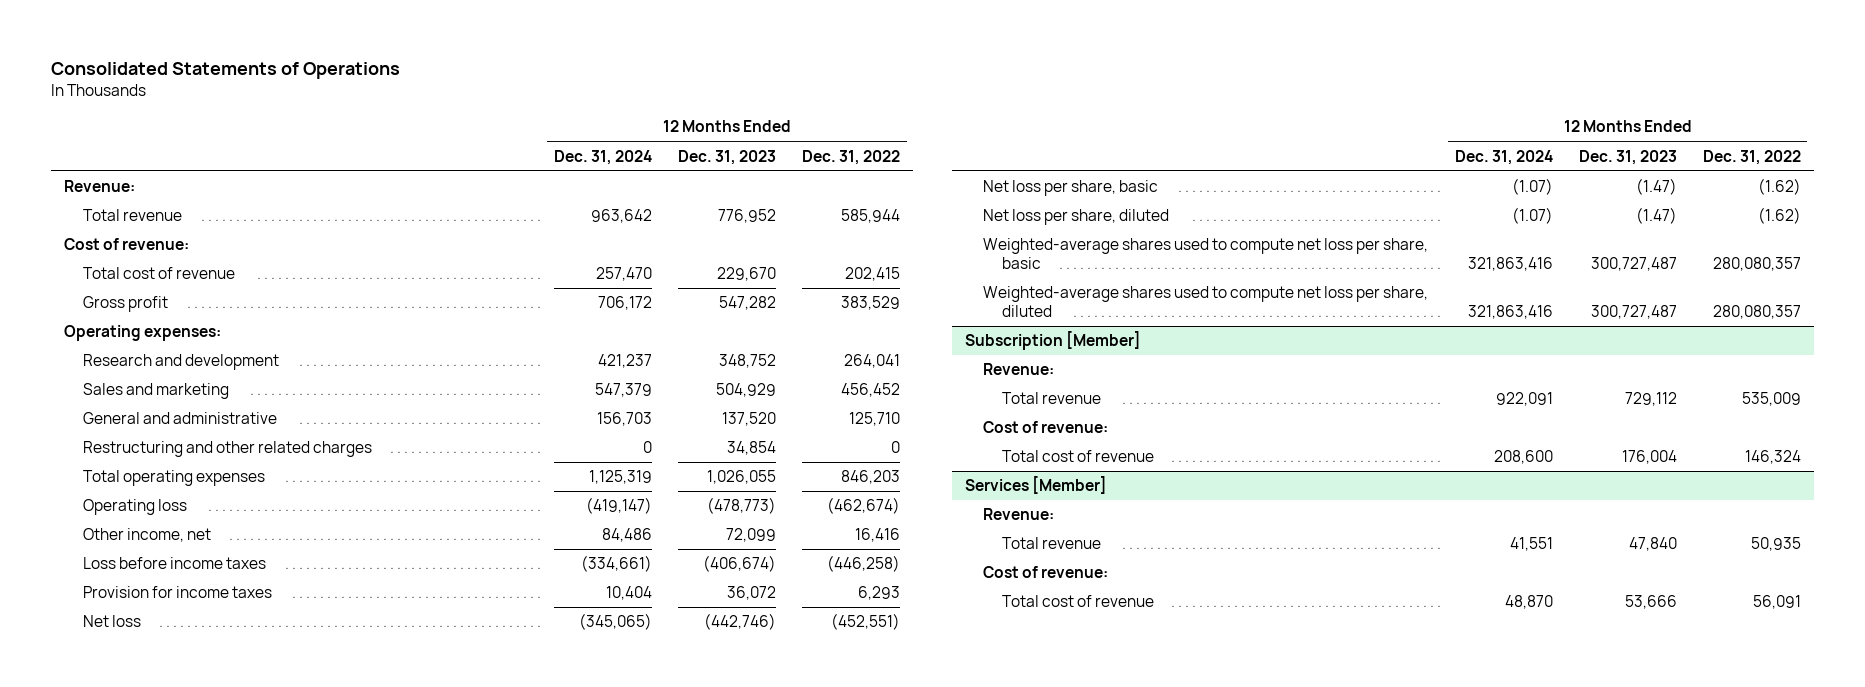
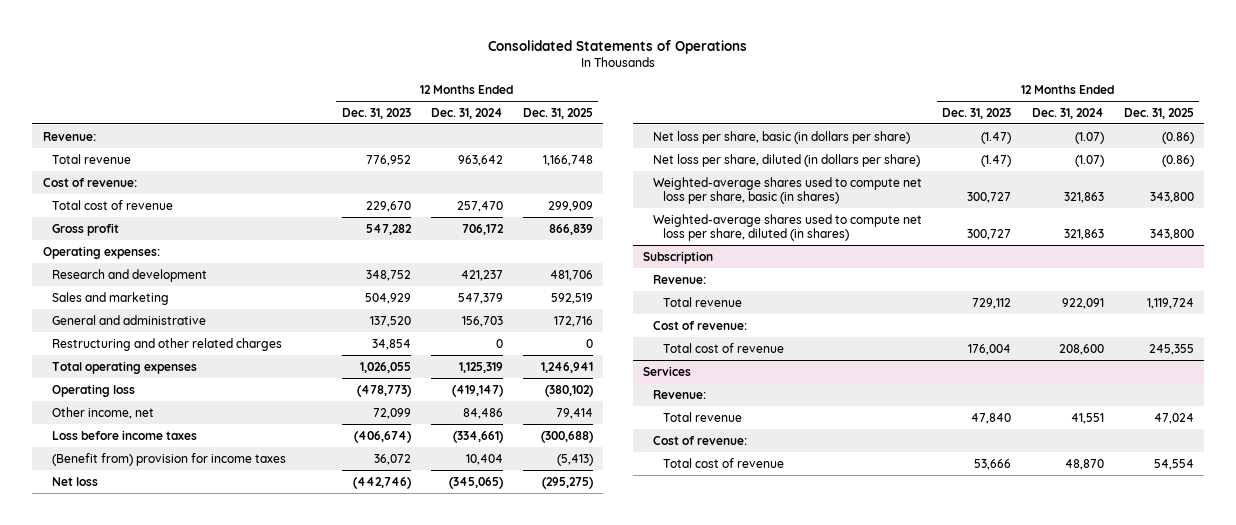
- | 12 Months Ended Dec. 31, 2024 | 12 Months Ended Dec. 31, 2023 | 12 Months Ended Dec. 31, 2022
+ | 12 Months Ended Dec. 31, 2023 | 12 Months Ended Dec. 31, 2024 | 12 Months Ended Dec. 31, 2025
- Provision for income taxes | 10,404 | 36,072 | 6,293
+ (Benefit from) provision for income taxes | 36,072 | 10,404 | (5,413)
- Net loss per share, basic | (1.07) | (1.47) | (1.62)
- Net loss per share, diluted | (1.07) | (1.47) | (1.62)
- Weighted-average shares used to compute net loss per share, basic | 321,863,416 | 300,727,487 | 280,080,357
- Weighted-average shares used to compute net loss per share, diluted | 321,863,416 | 300,727,487 | 280,080,357
- Subscription [Member]
+ Net loss per share, basic (in dollars per share) | (1.47) | (1.07) | (0.86)
+ Net loss per share, diluted (in dollars per share) | (1.47) | (1.07) | (0.86)
+ Weighted-average shares used to compute net loss per share, basic (in shares) | 300,727 | 321,863 | 343,800
+ Weighted-average shares used to compute net loss per share, diluted (in shares) | 300,727 | 321,863 | 343,800
+ Subscription
- Services [Member]
+ Services

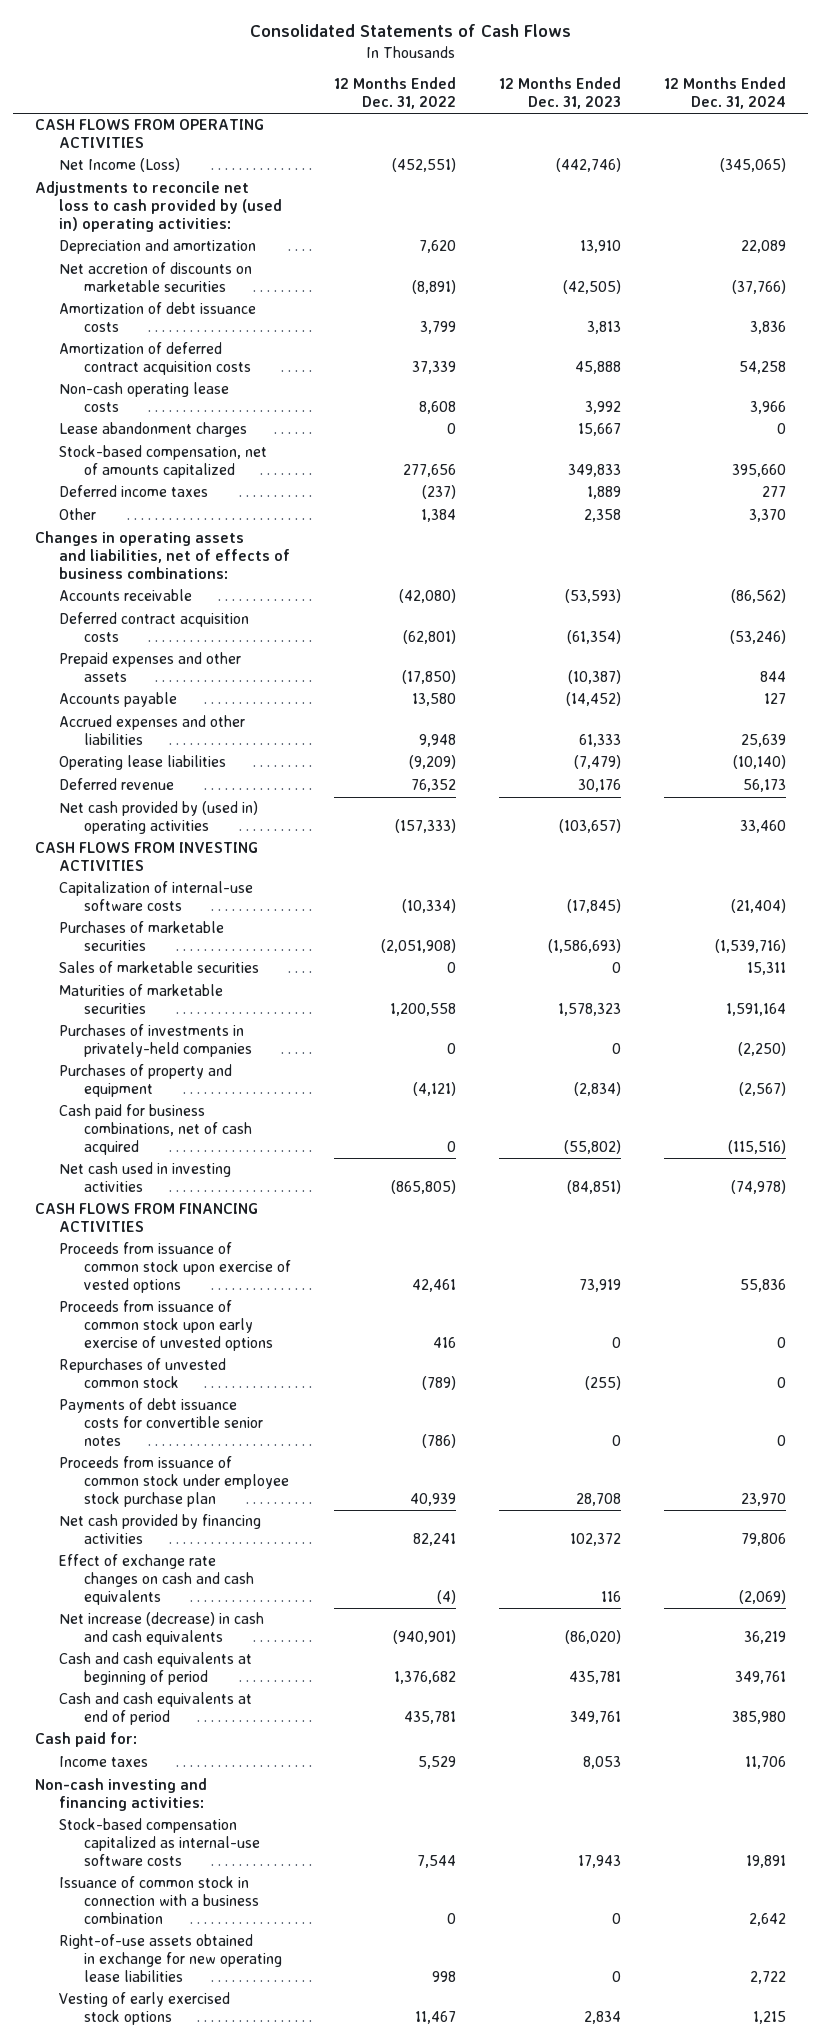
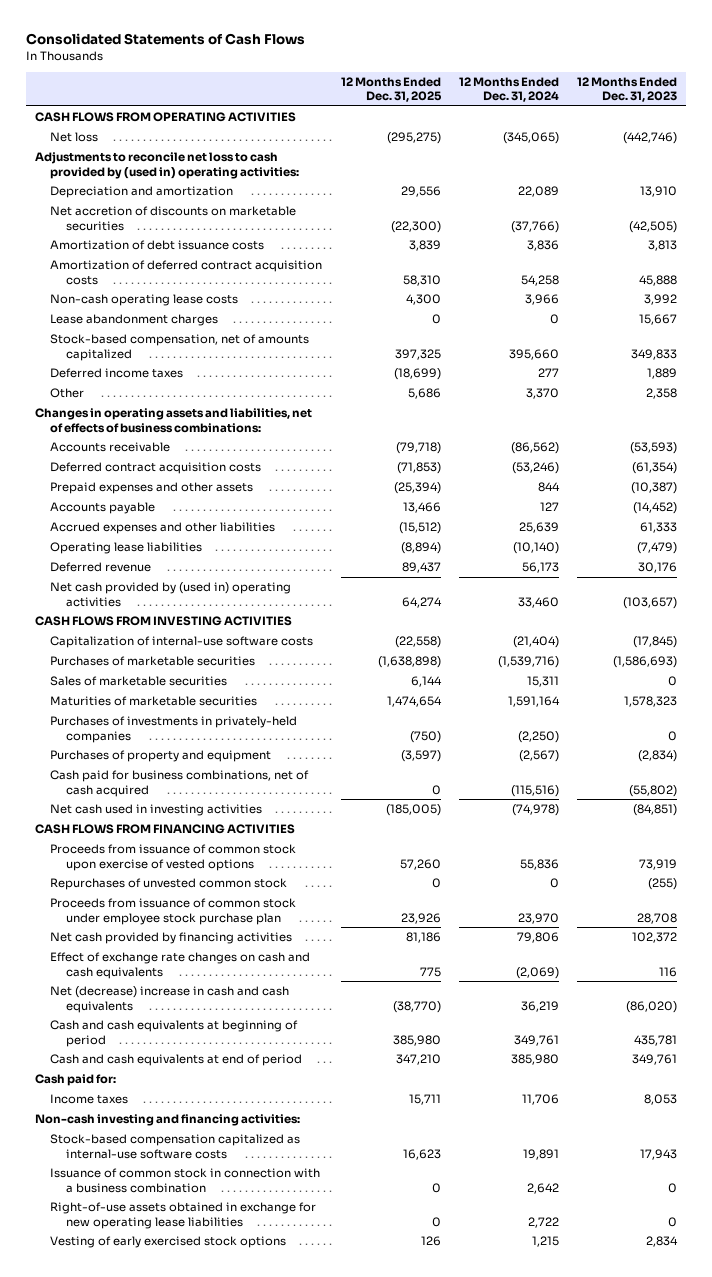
- | 12 Months Ended Dec. 31, 2022 | 12 Months Ended Dec. 31, 2023 | 12 Months Ended Dec. 31, 2024
+ | 12 Months Ended Dec. 31, 2025 | 12 Months Ended Dec. 31, 2024 | 12 Months Ended Dec. 31, 2023
- Net Income (Loss) | (452,551) | (442,746) | (345,065)
+ Net loss | (295,275) | (345,065) | (442,746)
- Proceeds from issuance of common stock upon early exercise of unvested options | 416 | 0 | 0
- Payments of debt issuance costs for convertible senior notes | (786) | 0 | 0
- Net increase (decrease) in cash and cash equivalents | (940,901) | (86,020) | 36,219
+ Net (decrease) increase in cash and cash equivalents | (38,770) | 36,219 | (86,020)

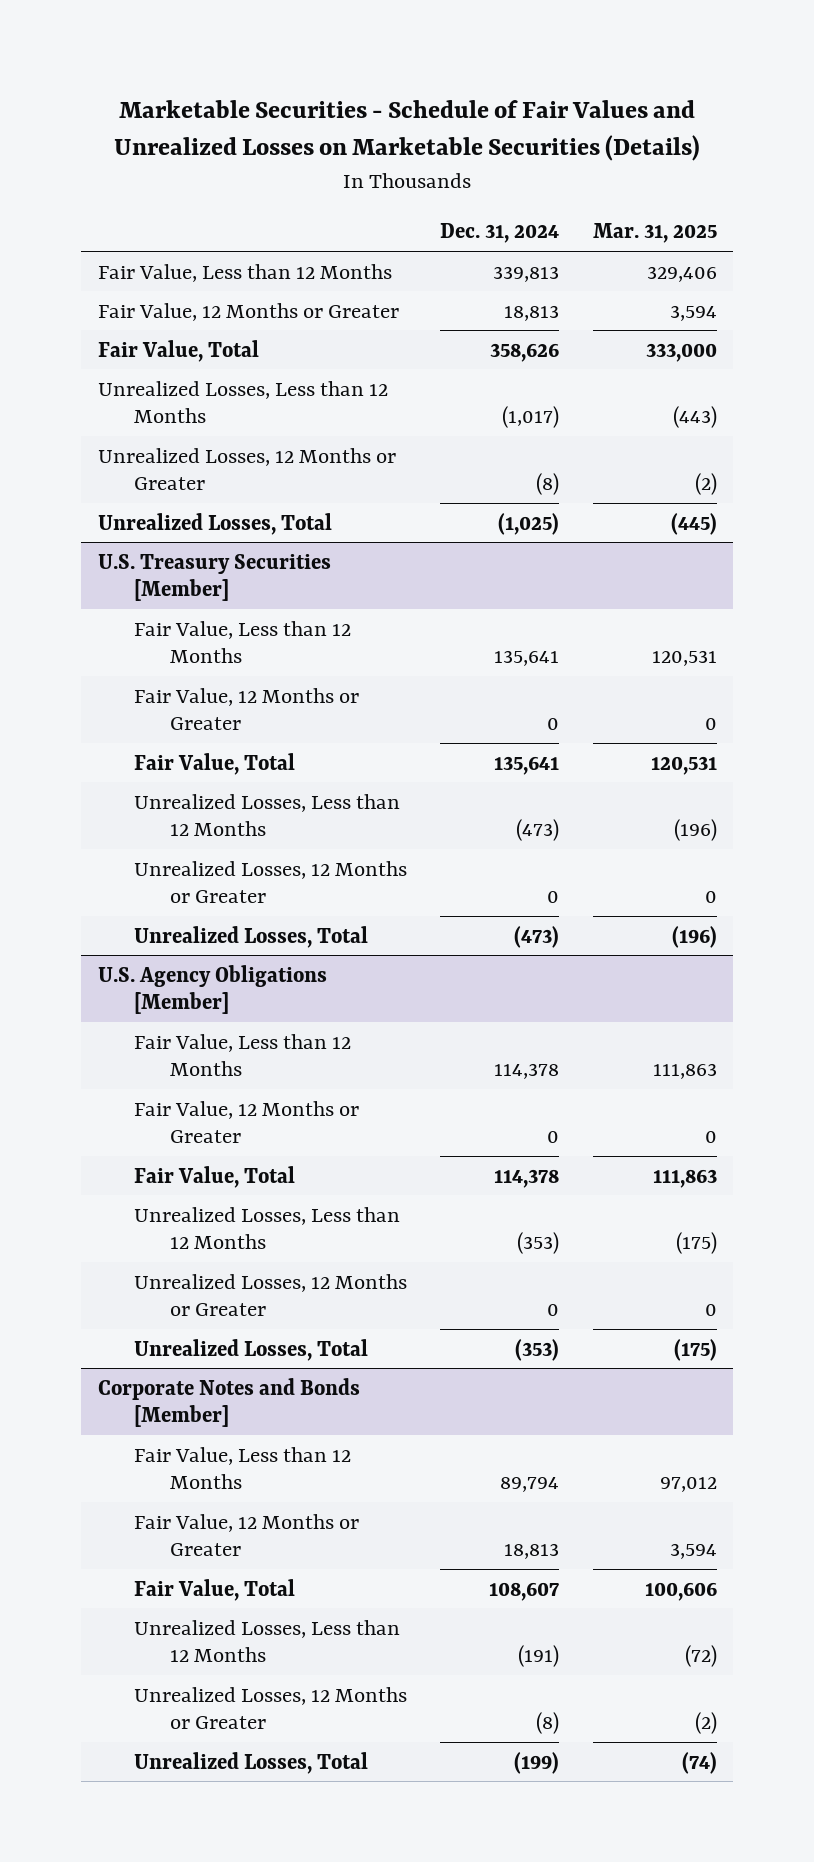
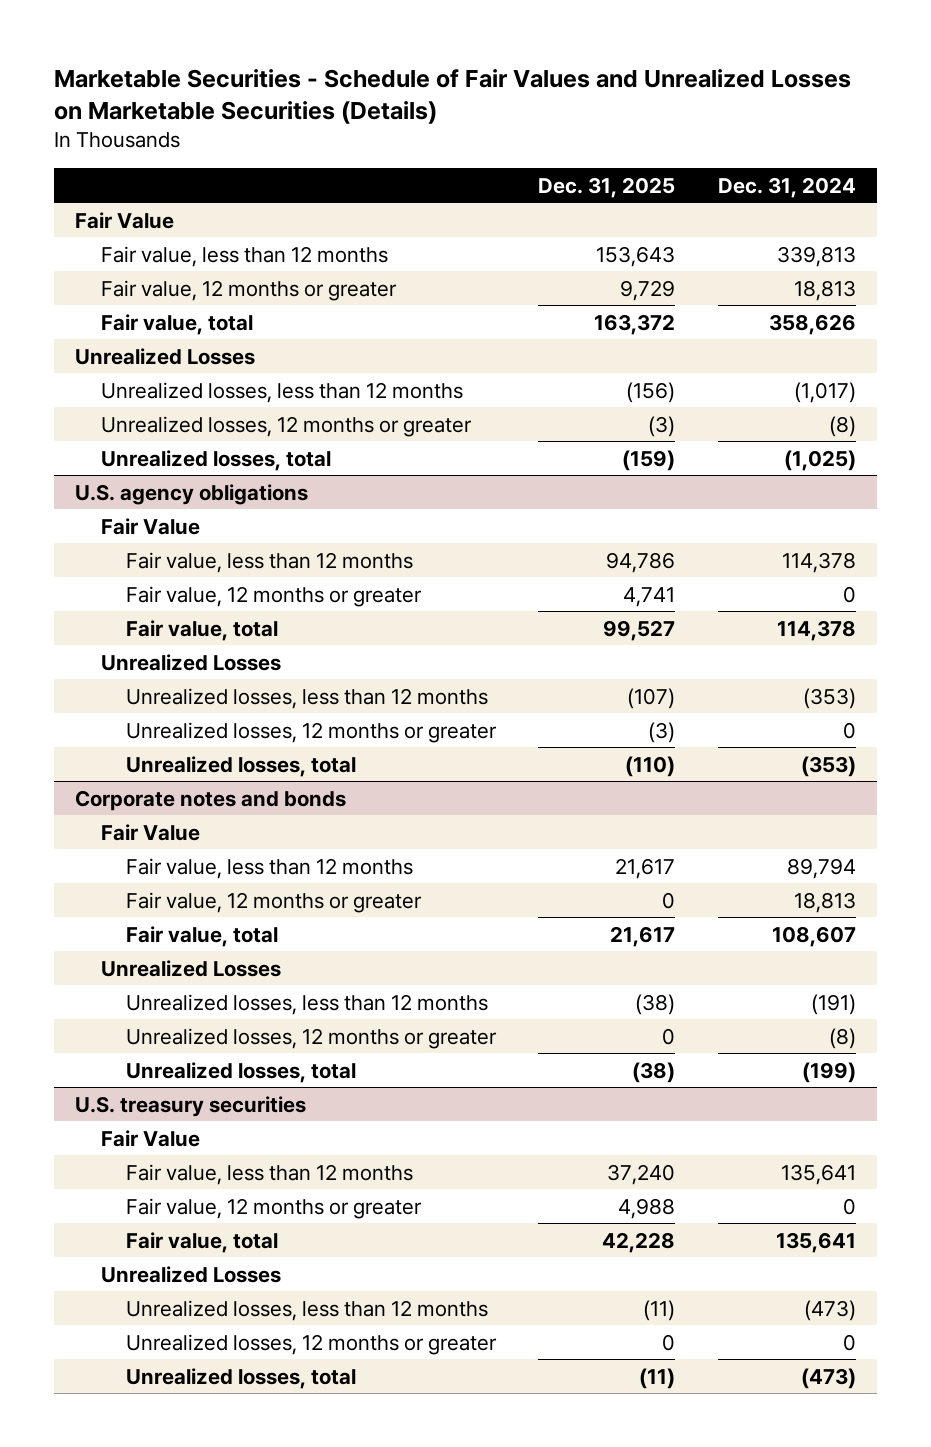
- | Dec. 31, 2024 | Mar. 31, 2025
+ | Dec. 31, 2025 | Dec. 31, 2024
- Fair Value, Less than 12 Months | 339,813 | 329,406
- Fair Value, 12 Months or Greater | 18,813 | 3,594
- Fair Value, Total | 358,626 | 333,000
- Unrealized Losses, Less than 12 Months | (1,017) | (443)
- Unrealized Losses, 12 Months or Greater | (8) | (2)
- Unrealized Losses, Total | (1,025) | (445)
- U.S. Treasury Securities [Member]
- Fair Value, Less than 12 Months | 135,641 | 120,531
- Fair Value, 12 Months or Greater | 0 | 0
- Fair Value, Total | 135,641 | 120,531
- Unrealized Losses, Less than 12 Months | (473) | (196)
- Unrealized Losses, 12 Months or Greater | 0 | 0
- Unrealized Losses, Total | (473) | (196)
- U.S. Agency Obligations [Member]
- Fair Value, Less than 12 Months | 114,378 | 111,863
- Fair Value, 12 Months or Greater | 0 | 0
- Fair Value, Total | 114,378 | 111,863
- Unrealized Losses, Less than 12 Months | (353) | (175)
- Unrealized Losses, 12 Months or Greater | 0 | 0
- Unrealized Losses, Total | (353) | (175)
- Corporate Notes and Bonds [Member]
- Fair Value, Less than 12 Months | 89,794 | 97,012
- Fair Value, 12 Months or Greater | 18,813 | 3,594
- Fair Value, Total | 108,607 | 100,606
- Unrealized Losses, Less than 12 Months | (191) | (72)
- Unrealized Losses, 12 Months or Greater | (8) | (2)
- Unrealized Losses, Total | (199) | (74)
+ Fair Value
+ Fair value, less than 12 months | 153,643 | 339,813
+ Fair value, 12 months or greater | 9,729 | 18,813
+ Fair value, total | 163,372 | 358,626
+ Unrealized Losses
+ Unrealized losses, less than 12 months | (156) | (1,017)
+ Unrealized losses, 12 months or greater | (3) | (8)
+ Unrealized losses, total | (159) | (1,025)
+ U.S. agency obligations
+ Fair Value
+ Fair value, less than 12 months | 94,786 | 114,378
+ Fair value, 12 months or greater | 4,741 | 0
+ Fair value, total | 99,527 | 114,378
+ Unrealized Losses
+ Unrealized losses, less than 12 months | (107) | (353)
+ Unrealized losses, 12 months or greater | (3) | 0
+ Unrealized losses, total | (110) | (353)
+ Corporate notes and bonds
+ Fair Value
+ Fair value, less than 12 months | 21,617 | 89,794
+ Fair value, 12 months or greater | 0 | 18,813
+ Fair value, total | 21,617 | 108,607
+ Unrealized Losses
+ Unrealized losses, less than 12 months | (38) | (191)
+ Unrealized losses, 12 months or greater | 0 | (8)
+ Unrealized losses, total | (38) | (199)
+ U.S. treasury securities
+ Fair Value
+ Fair value, less than 12 months | 37,240 | 135,641
+ Fair value, 12 months or greater | 4,988 | 0
+ Fair value, total | 42,228 | 135,641
+ Unrealized Losses
+ Unrealized losses, less than 12 months | (11) | (473)
+ Unrealized losses, 12 months or greater | 0 | 0
+ Unrealized losses, total | (11) | (473)

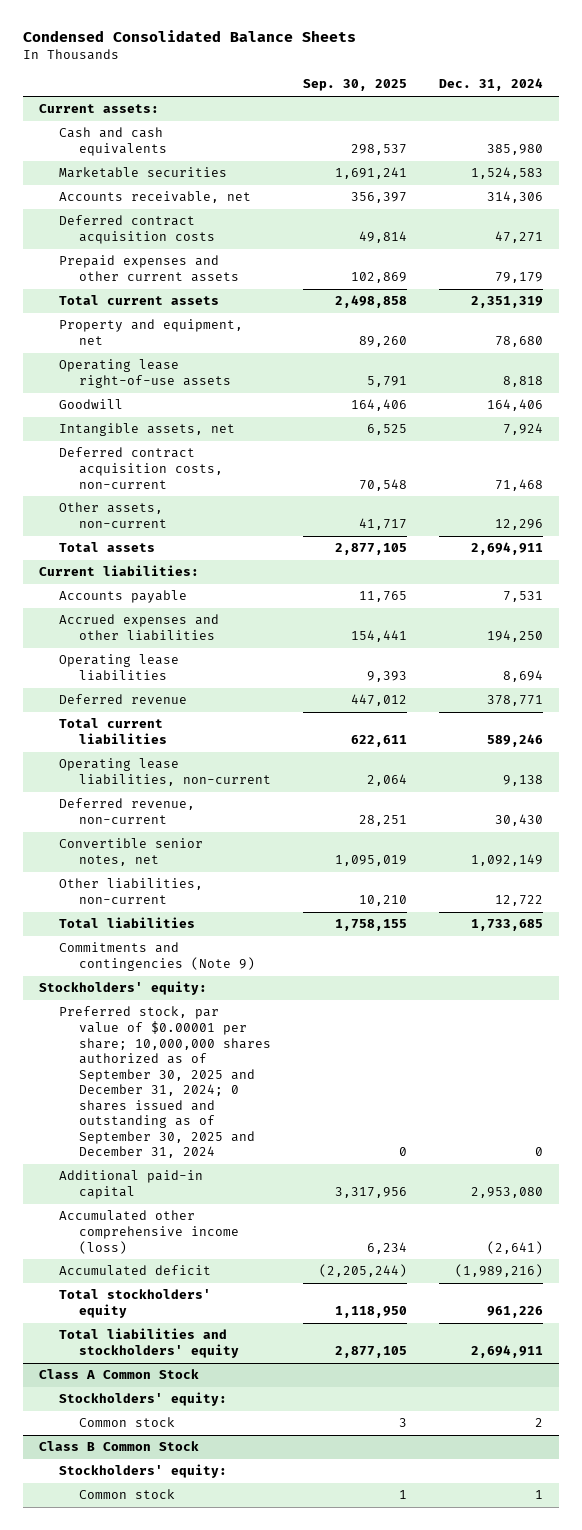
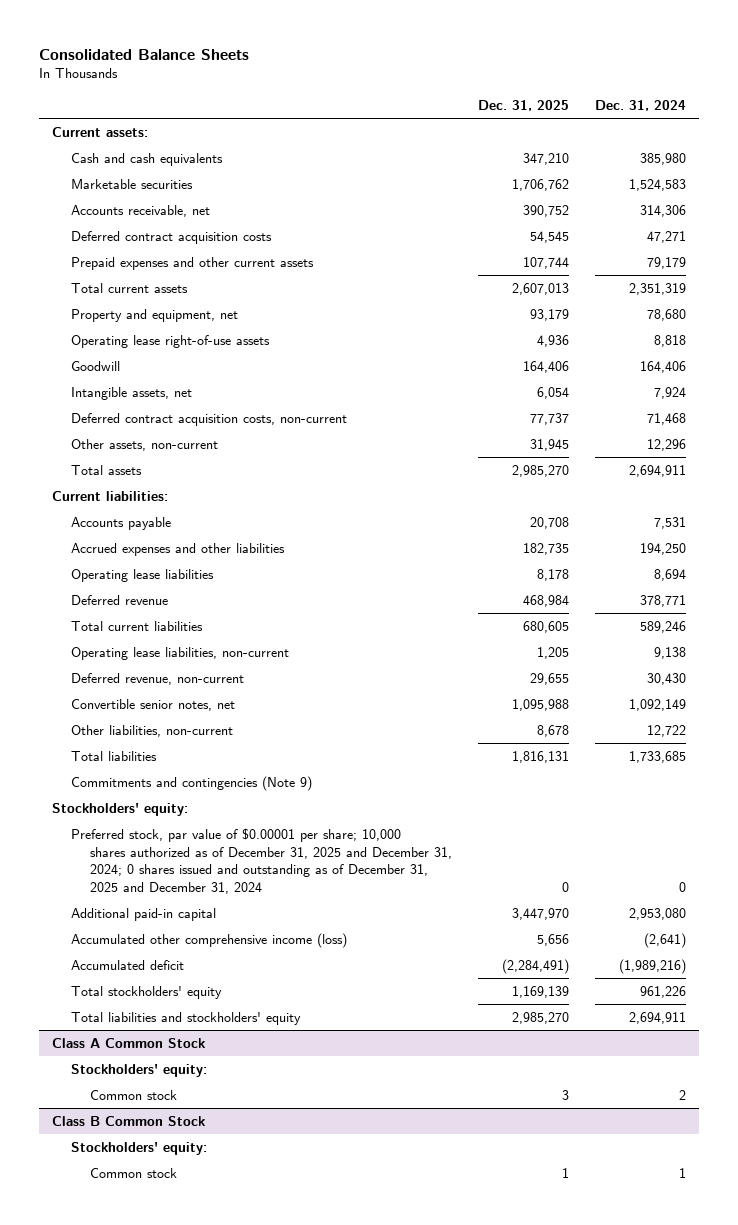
- Condensed Consolidated Balance Sheets
+ Consolidated Balance Sheets
- | Sep. 30, 2025 | Dec. 31, 2024
+ | Dec. 31, 2025 | Dec. 31, 2024
- Preferred stock, par value of $0.00001 per share; 10,000,000 shares authorized as of September 30, 2025 and December 31, 2024; 0 shares issued and outstanding as of September 30, 2025 and December 31, 2024 | 0 | 0
+ Preferred stock, par value of $0.00001 per share; 10,000 shares authorized as of December 31, 2025 and December 31, 2024; 0 shares issued and outstanding as of December 31, 2025 and December 31, 2024 | 0 | 0

